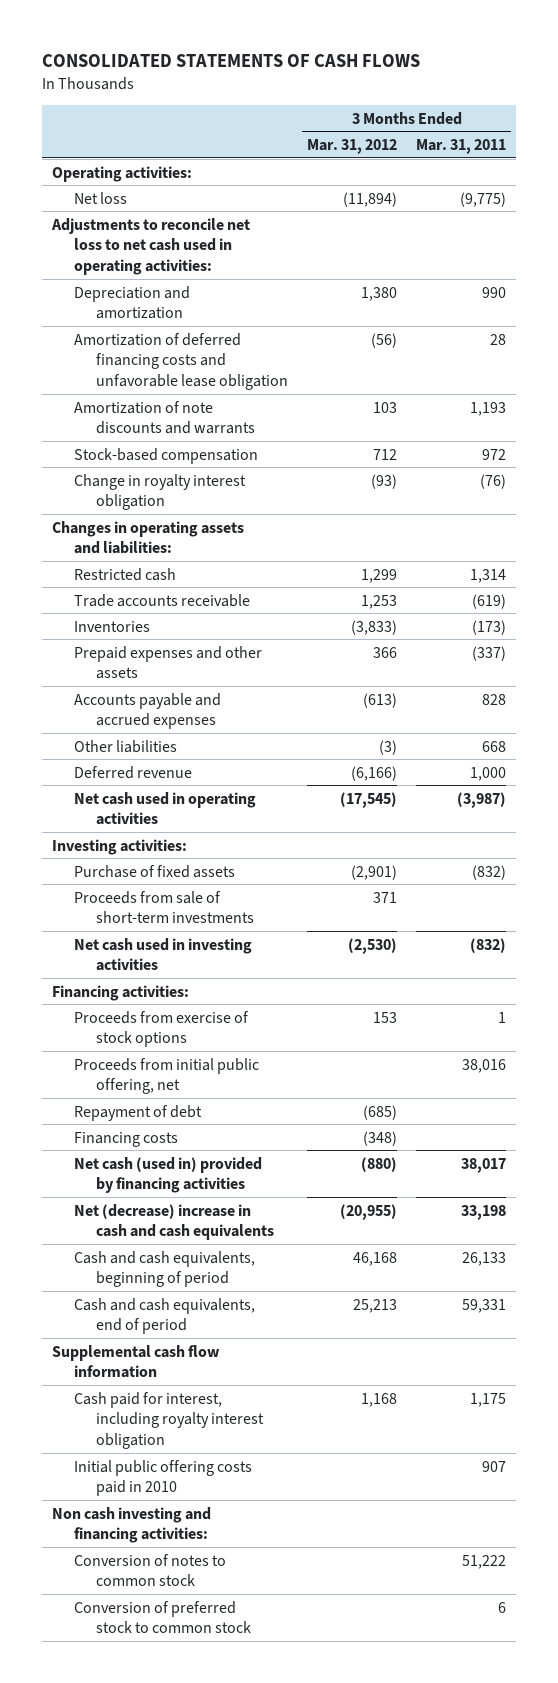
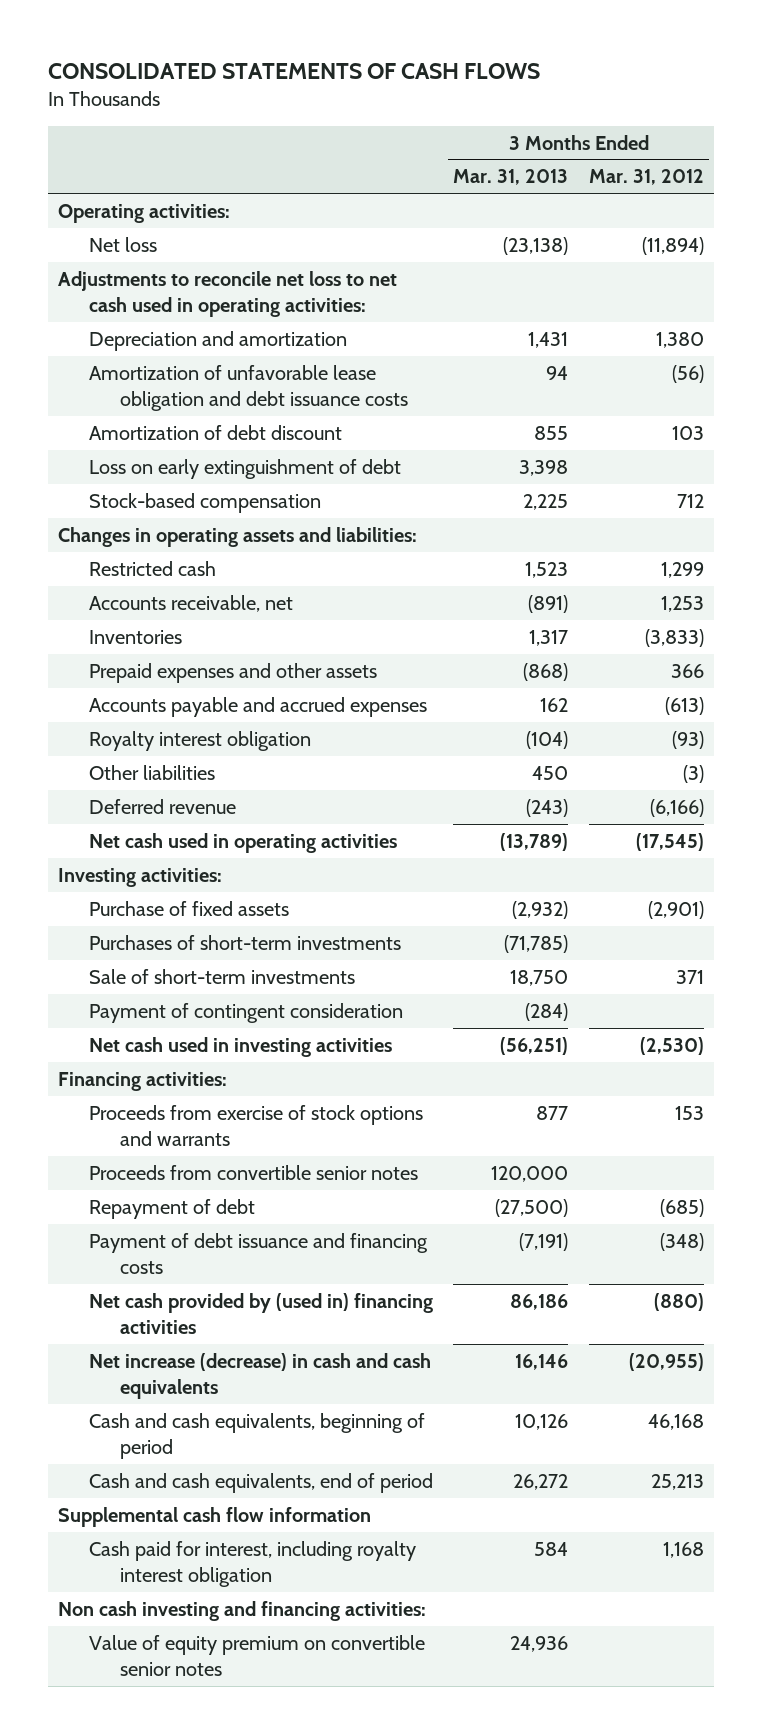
- | 3 Months Ended Mar. 31, 2012 | 3 Months Ended Mar. 31, 2011
+ | 3 Months Ended Mar. 31, 2013 | 3 Months Ended Mar. 31, 2012
- Amortization of deferred financing costs and unfavorable lease obligation | (56) | 28
- Amortization of note discounts and warrants | 103 | 1,193
+ Amortization of unfavorable lease obligation and debt issuance costs | 94 | (56)
+ Amortization of debt discount | 855 | 103
+ Loss on early extinguishment of debt | 3,398 |
- Change in royalty interest obligation | (93) | (76)
- Trade accounts receivable | 1,253 | (619)
+ Accounts receivable, net | (891) | 1,253
+ Royalty interest obligation | (104) | (93)
- Proceeds from sale of short-term investments | 371 |
+ Purchases of short-term investments | (71,785) |
+ Sale of short-term investments | 18,750 | 371
+ Payment of contingent consideration | (284) |
- Proceeds from exercise of stock options | 153 | 1
- Proceeds from initial public offering, net | | 38,016
+ Proceeds from exercise of stock options and warrants | 877 | 153
+ Proceeds from convertible senior notes | 120,000 |
- Financing costs | (348) |
- Net cash (used in) provided by financing activities | (880) | 38,017
- Net (decrease) increase in cash and cash equivalents | (20,955) | 33,198
+ Payment of debt issuance and financing costs | (7,191) | (348)
+ Net cash provided by (used in) financing activities | 86,186 | (880)
+ Net increase (decrease) in cash and cash equivalents | 16,146 | (20,955)
- Initial public offering costs paid in 2010 | | 907
- Conversion of notes to common stock | | 51,222
- Conversion of preferred stock to common stock | | 6
+ Value of equity premium on convertible senior notes | 24,936 |

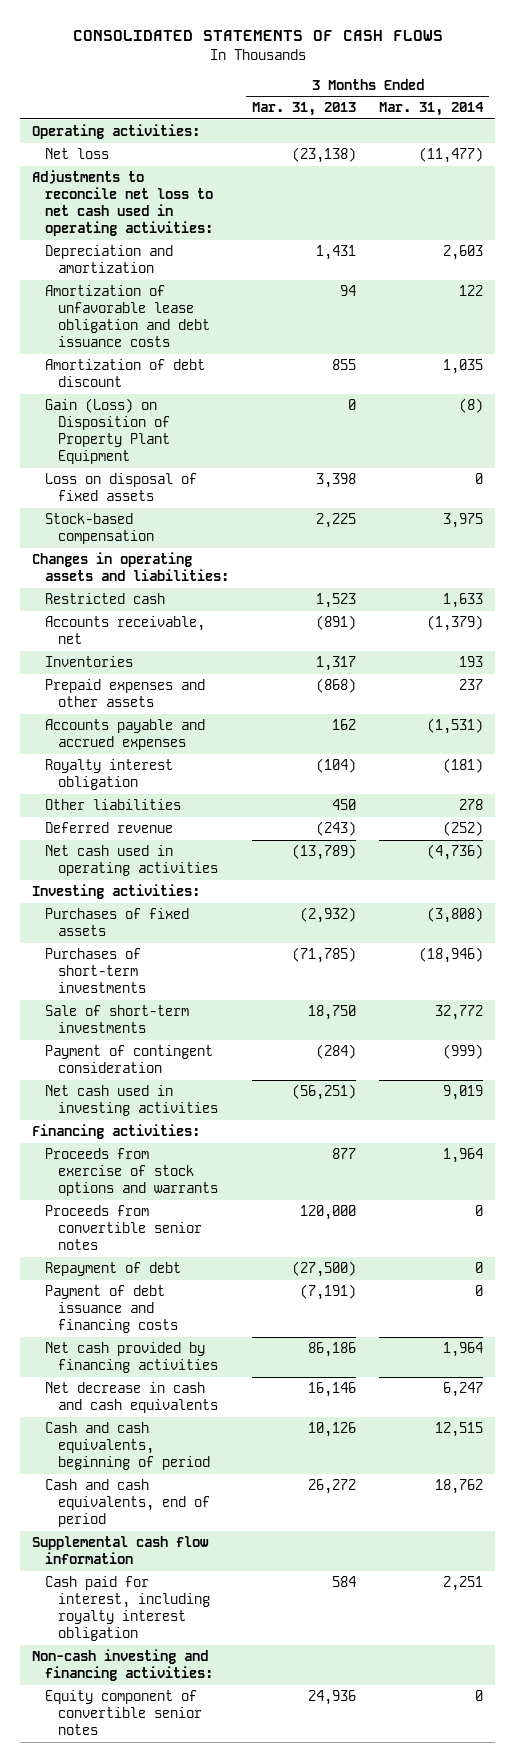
- | 3 Months Ended Mar. 31, 2013 | 3 Months Ended Mar. 31, 2012
+ | 3 Months Ended Mar. 31, 2013 | 3 Months Ended Mar. 31, 2014
- Loss on early extinguishment of debt | 3,398 |
+ Gain (Loss) on Disposition of Property Plant Equipment | 0 | (8)
+ Loss on disposal of fixed assets | 3,398 | 0
- Purchase of fixed assets | (2,932) | (2,901)
+ Purchases of fixed assets | (2,932) | (3,808)
- Net cash provided by (used in) financing activities | 86,186 | (880)
- Net increase (decrease) in cash and cash equivalents | 16,146 | (20,955)
+ Net cash provided by financing activities | 86,186 | 1,964
+ Net decrease in cash and cash equivalents | 16,146 | 6,247
- Non cash investing and financing activities:
- Value of equity premium on convertible senior notes | 24,936 |
+ Non-cash investing and financing activities:
+ Equity component of convertible senior notes | 24,936 | 0

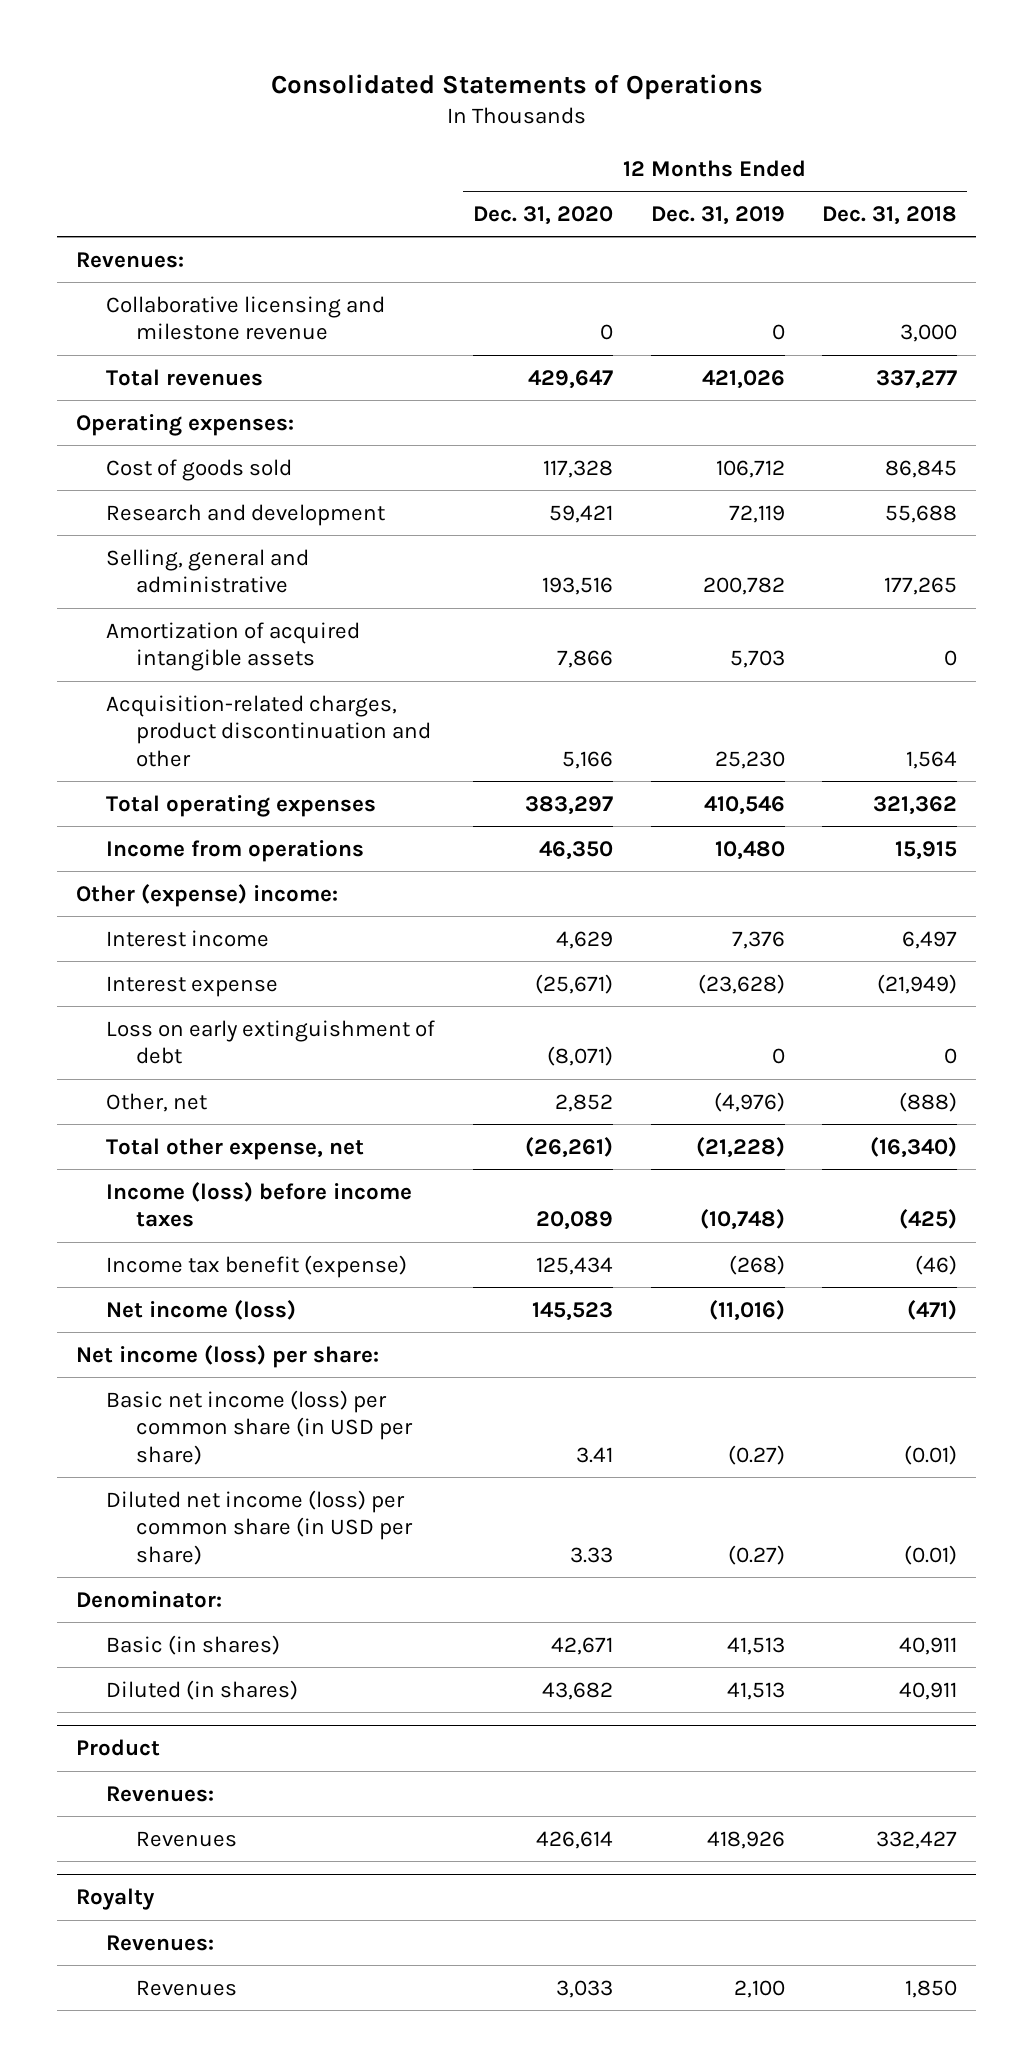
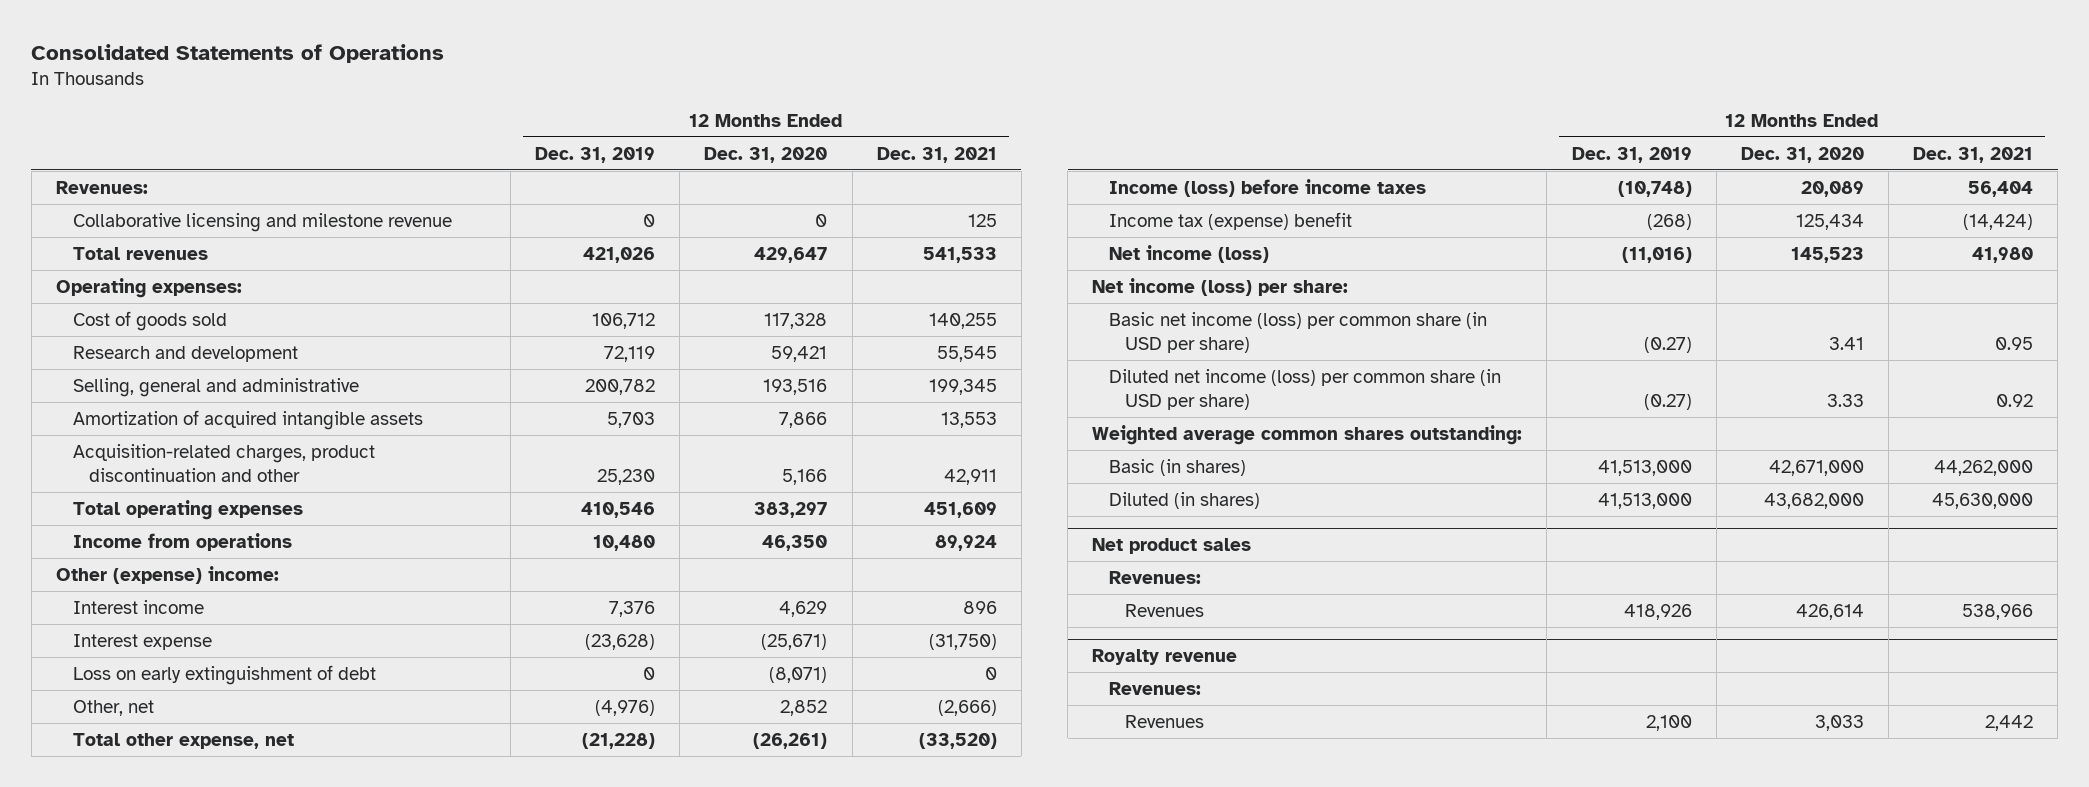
- | 12 Months Ended Dec. 31, 2020 | 12 Months Ended Dec. 31, 2019 | 12 Months Ended Dec. 31, 2018
+ | 12 Months Ended Dec. 31, 2019 | 12 Months Ended Dec. 31, 2020 | 12 Months Ended Dec. 31, 2021
- Income tax benefit (expense) | 125,434 | (268) | (46)
+ Income tax (expense) benefit | (268) | 125,434 | (14,424)
- Denominator:
- Basic (in shares) | 42,671 | 41,513 | 40,911
- Diluted (in shares) | 43,682 | 41,513 | 40,911
- Product
+ Weighted average common shares outstanding:
+ Basic (in shares) | 41,513,000 | 42,671,000 | 44,262,000
+ Diluted (in shares) | 41,513,000 | 43,682,000 | 45,630,000
+ Net product sales
- Royalty
+ Royalty revenue

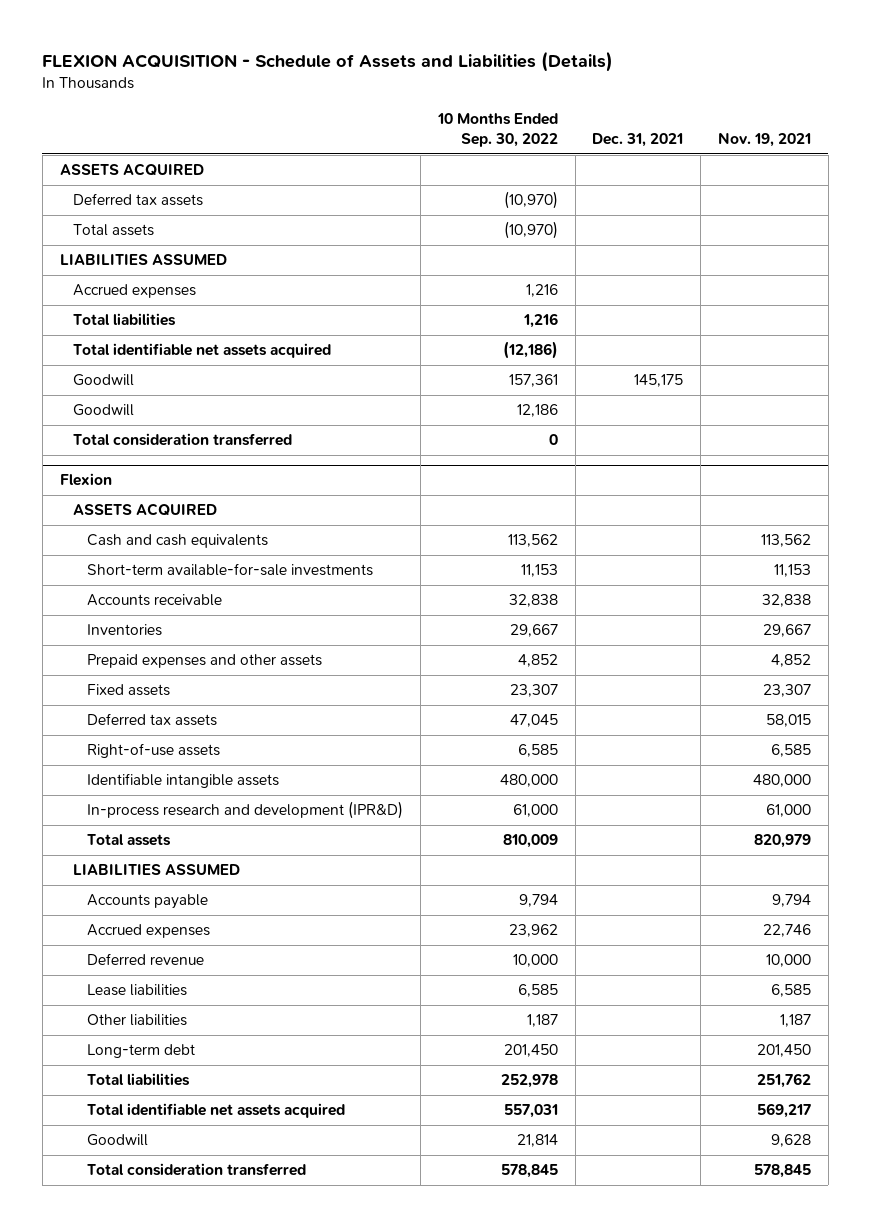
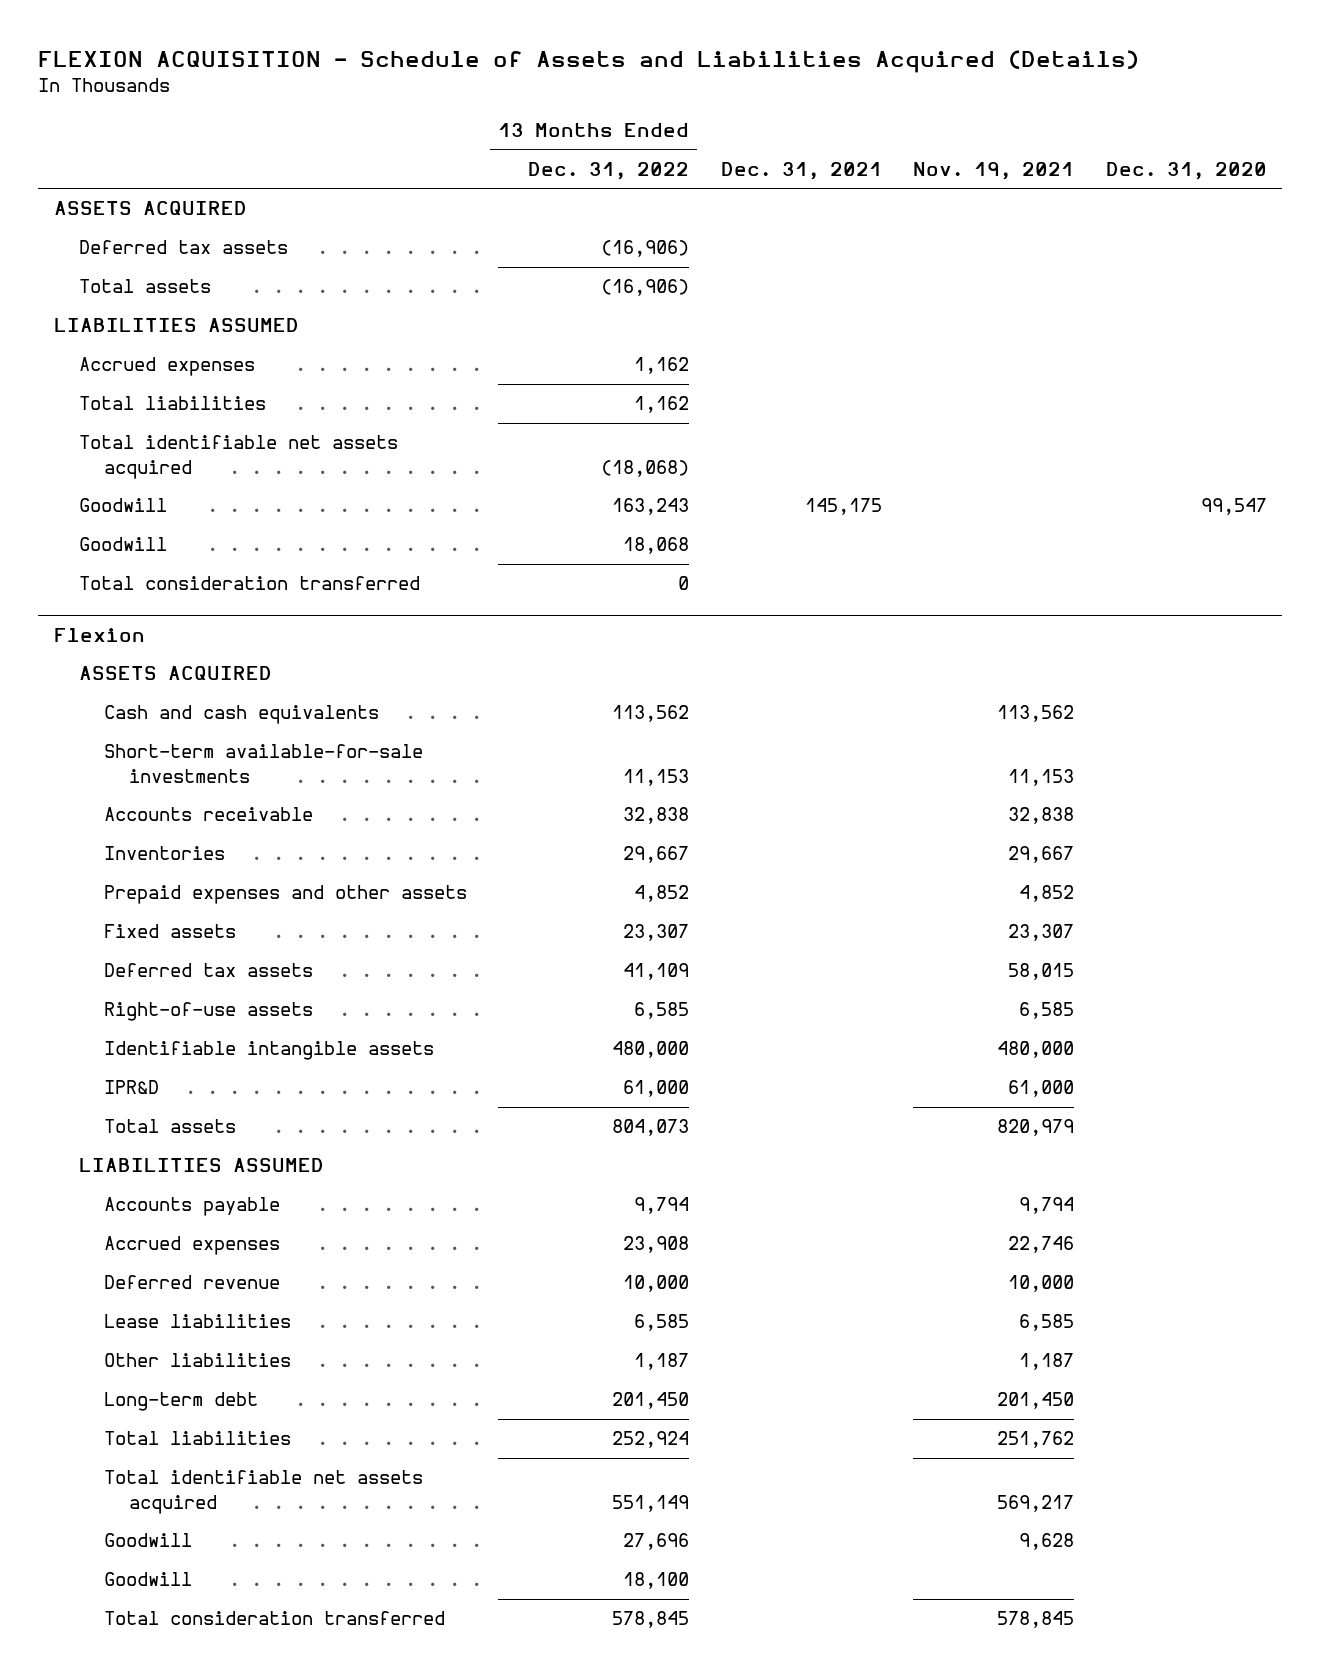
- FLEXION ACQUISITION - Schedule of Assets and Liabilities (Details)
+ FLEXION ACQUISITION - Schedule of Assets and Liabilities Acquired (Details)
- | 10 Months Ended Sep. 30, 2022 | Dec. 31, 2021 | Nov. 19, 2021
+ | 13 Months Ended Dec. 31, 2022 | Dec. 31, 2021 | Nov. 19, 2021 | Dec. 31, 2020
@ Flexion
- In-process research and development (IPR&D) | 61,000 | | 61,000
+ IPR&D | 61,000 | | 61,000 |
+ Goodwill | 18,100 | | |

